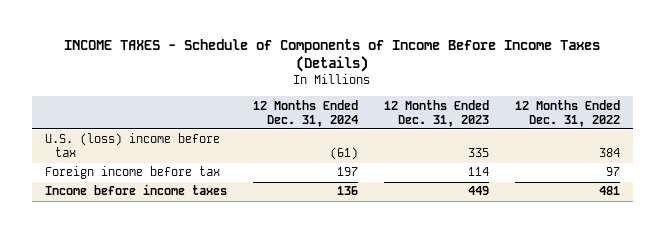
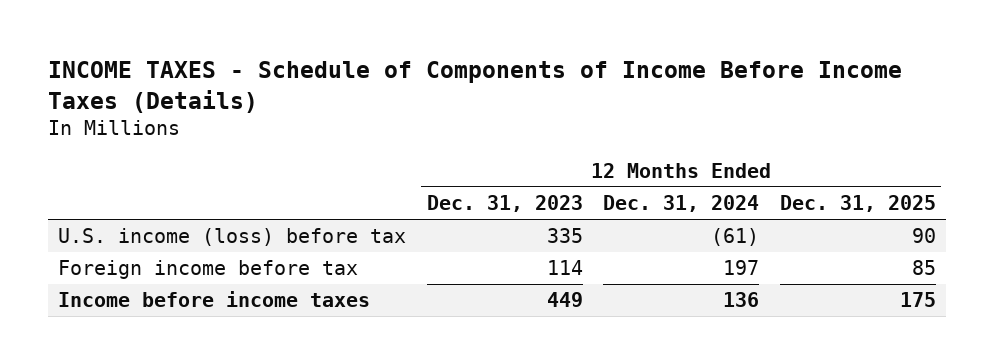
- | 12 Months Ended Dec. 31, 2024 | 12 Months Ended Dec. 31, 2023 | 12 Months Ended Dec. 31, 2022
+ | 12 Months Ended Dec. 31, 2023 | 12 Months Ended Dec. 31, 2024 | 12 Months Ended Dec. 31, 2025
- U.S. (loss) income before tax | (61) | 335 | 384
+ U.S. income (loss) before tax | 335 | (61) | 90

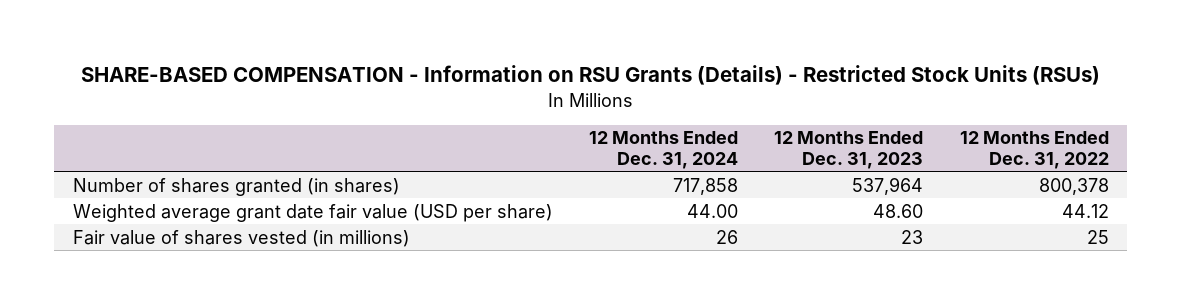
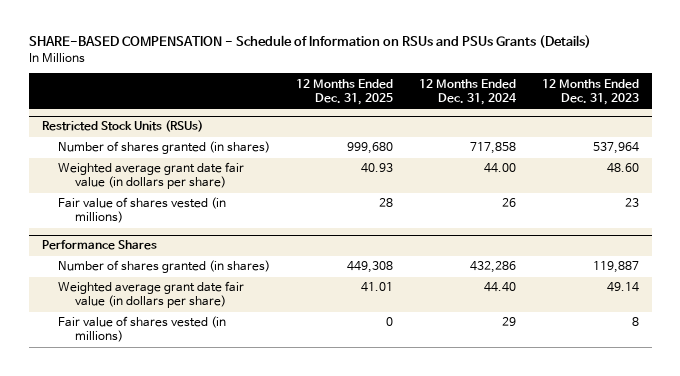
- SHARE-BASED COMPENSATION - Information on RSU Grants (Details) - Restricted Stock Units (RSUs)
+ SHARE-BASED COMPENSATION - Schedule of Information on RSUs and PSUs Grants (Details)
- | 12 Months Ended Dec. 31, 2024 | 12 Months Ended Dec. 31, 2023 | 12 Months Ended Dec. 31, 2022
+ | 12 Months Ended Dec. 31, 2025 | 12 Months Ended Dec. 31, 2024 | 12 Months Ended Dec. 31, 2023
+ Restricted Stock Units (RSUs)
- Weighted average grant date fair value (USD per share) | 44.00 | 48.60 | 44.12
+ Weighted average grant date fair value (in dollars per share) | 40.93 | 44.00 | 48.60
+ Performance Shares
+ Number of shares granted (in shares) | 449,308 | 432,286 | 119,887
+ Weighted average grant date fair value (in dollars per share) | 41.01 | 44.40 | 49.14
+ Fair value of shares vested (in millions) | 0 | 29 | 8

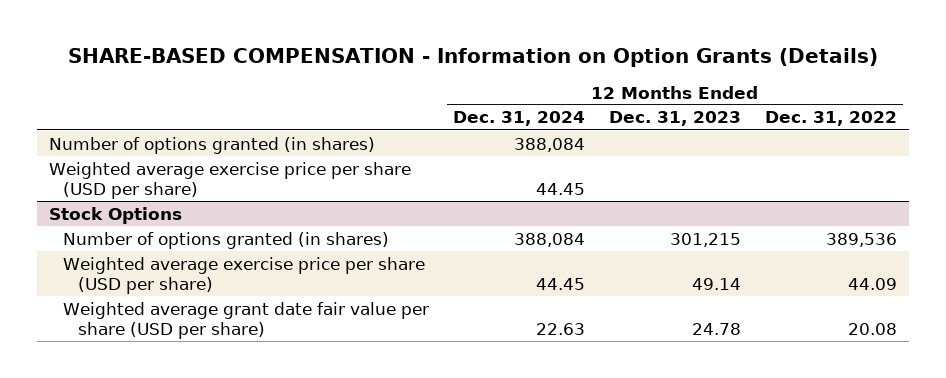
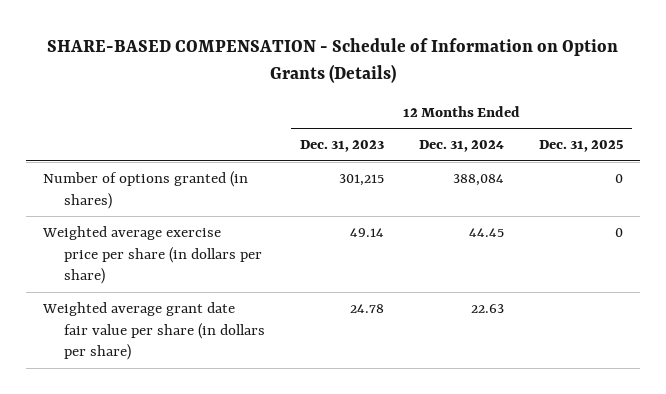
- SHARE-BASED COMPENSATION - Information on Option Grants (Details)
+ SHARE-BASED COMPENSATION - Schedule of Information on Option Grants (Details)
- | 12 Months Ended Dec. 31, 2024 | 12 Months Ended Dec. 31, 2023 | 12 Months Ended Dec. 31, 2022
+ | 12 Months Ended Dec. 31, 2023 | 12 Months Ended Dec. 31, 2024 | 12 Months Ended Dec. 31, 2025
- Number of options granted (in shares) | 388,084 | |
- Weighted average exercise price per share (USD per share) | 44.45 | |
- Stock Options
- Weighted average exercise price per share (USD per share) | 44.45 | 49.14 | 44.09
- Weighted average grant date fair value per share (USD per share) | 22.63 | 24.78 | 20.08
+ Weighted average exercise price per share (in dollars per share) | 49.14 | 44.45 | 0
+ Weighted average grant date fair value per share (in dollars per share) | 24.78 | 22.63 |

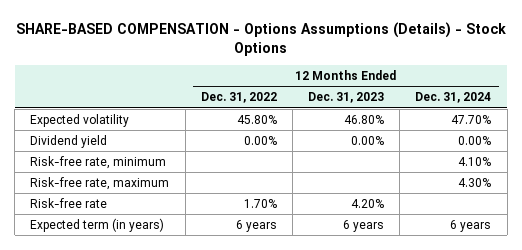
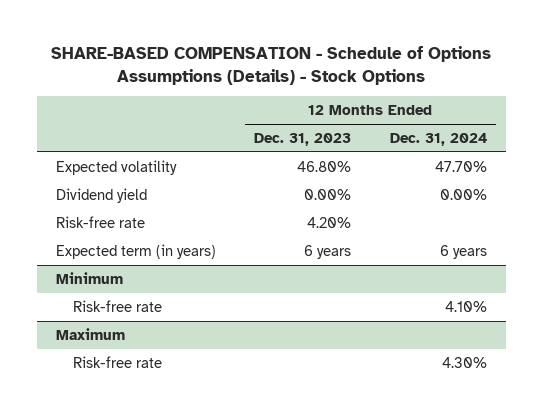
- SHARE-BASED COMPENSATION - Options Assumptions (Details) - Stock Options
+ SHARE-BASED COMPENSATION - Schedule of Options Assumptions (Details) - Stock Options
- | 12 Months Ended Dec. 31, 2022 | 12 Months Ended Dec. 31, 2023 | 12 Months Ended Dec. 31, 2024
+ | 12 Months Ended Dec. 31, 2023 | 12 Months Ended Dec. 31, 2024
- Risk-free rate, minimum | | | 4.10%
- Risk-free rate, maximum | | | 4.30%
+ Minimum
+ Risk-free rate | | 4.10%
+ Maximum
+ Risk-free rate | | 4.30%

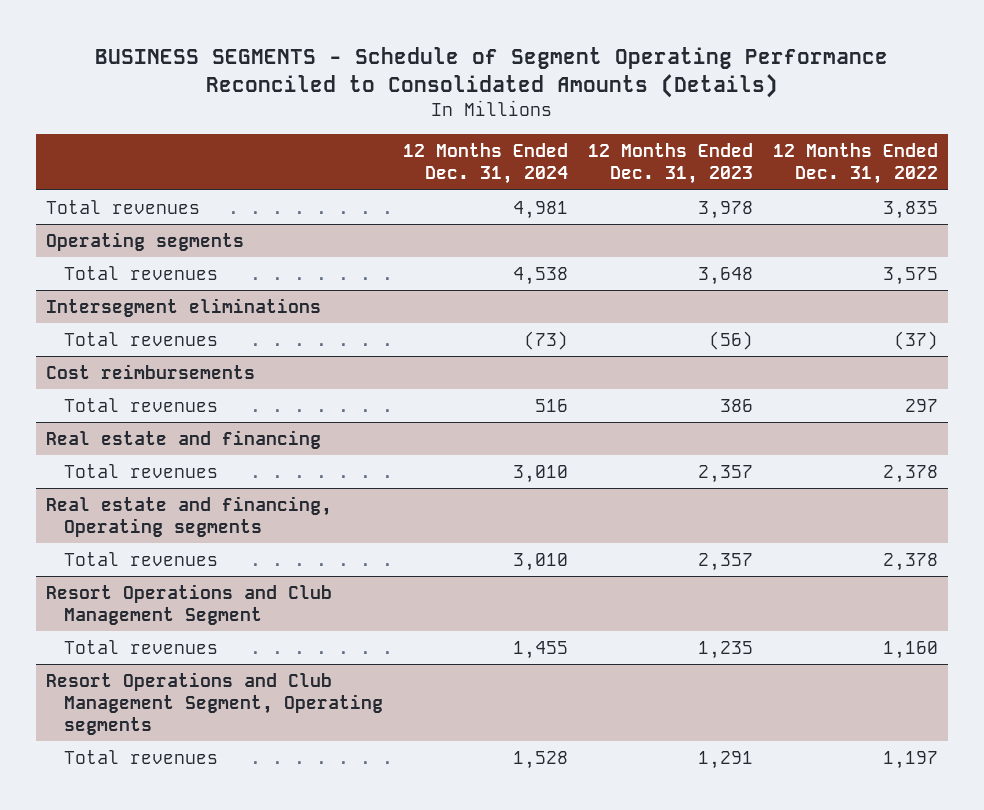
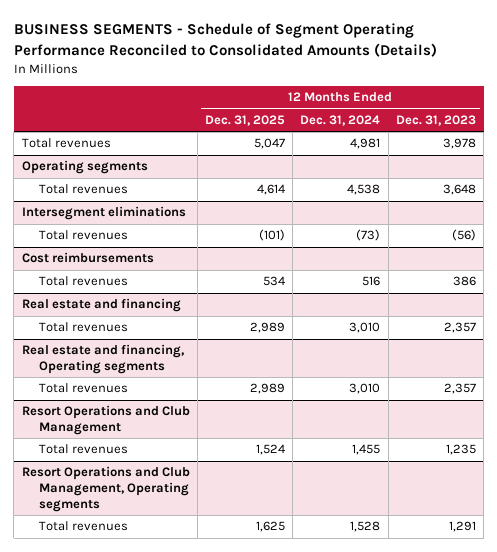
- | 12 Months Ended Dec. 31, 2024 | 12 Months Ended Dec. 31, 2023 | 12 Months Ended Dec. 31, 2022
+ | 12 Months Ended Dec. 31, 2025 | 12 Months Ended Dec. 31, 2024 | 12 Months Ended Dec. 31, 2023
- Resort Operations and Club Management Segment
+ Resort Operations and Club Management
- Resort Operations and Club Management Segment, Operating segments
+ Resort Operations and Club Management, Operating segments

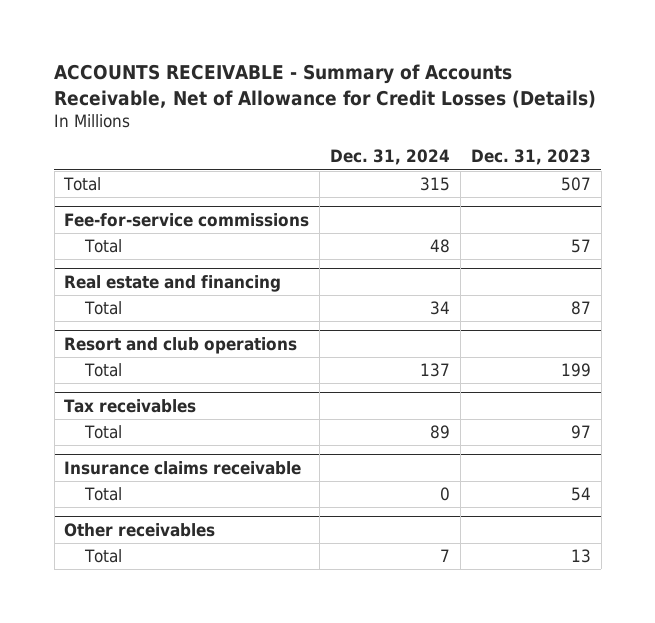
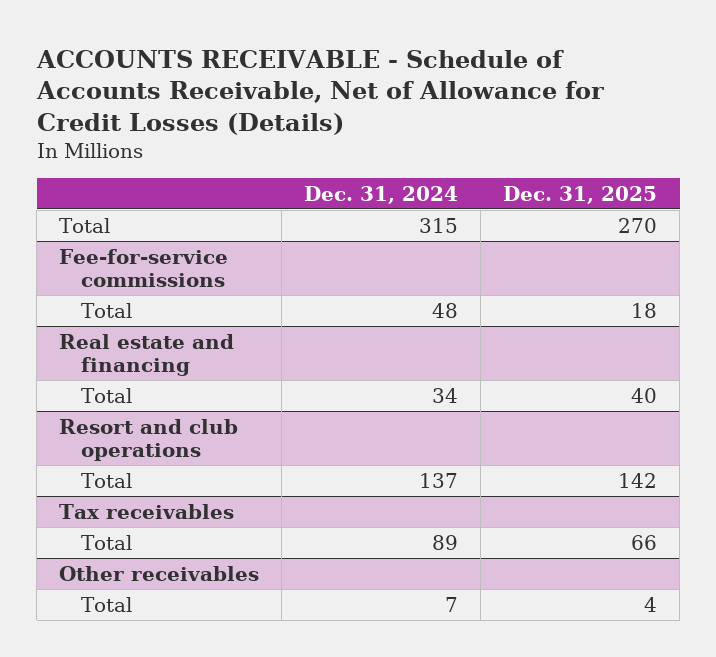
- ACCOUNTS RECEIVABLE - Summary of Accounts Receivable, Net of Allowance for Credit Losses (Details)
+ ACCOUNTS RECEIVABLE - Schedule of Accounts Receivable, Net of Allowance for Credit Losses (Details)
- | Dec. 31, 2024 | Dec. 31, 2023
+ | Dec. 31, 2024 | Dec. 31, 2025
- Insurance claims receivable
- Total | 0 | 54

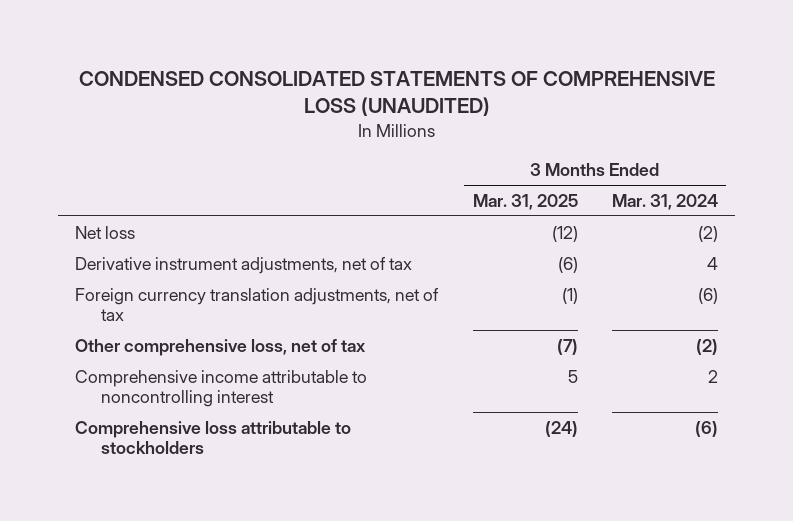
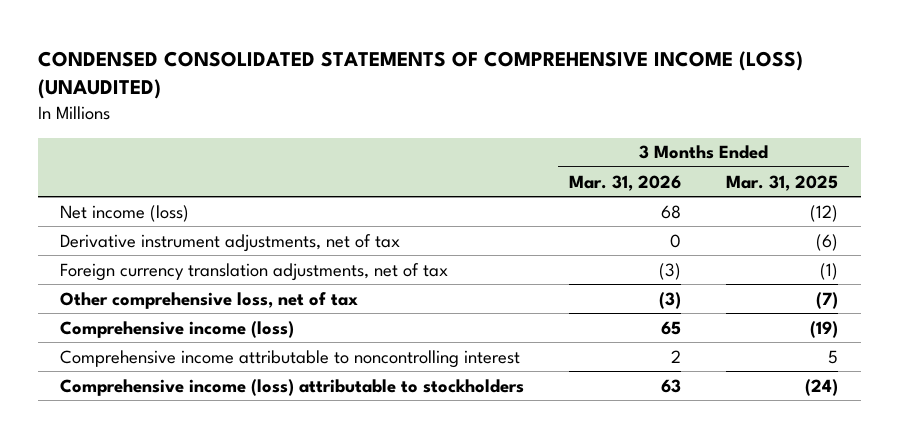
- CONDENSED CONSOLIDATED STATEMENTS OF COMPREHENSIVE LOSS (UNAUDITED)
+ CONDENSED CONSOLIDATED STATEMENTS OF COMPREHENSIVE INCOME (LOSS) (UNAUDITED)
- | 3 Months Ended Mar. 31, 2025 | 3 Months Ended Mar. 31, 2024
+ | 3 Months Ended Mar. 31, 2026 | 3 Months Ended Mar. 31, 2025
- Net loss | (12) | (2)
+ Net income (loss) | 68 | (12)
+ Comprehensive income (loss) | 65 | (19)
- Comprehensive loss attributable to stockholders | (24) | (6)
+ Comprehensive income (loss) attributable to stockholders | 63 | (24)

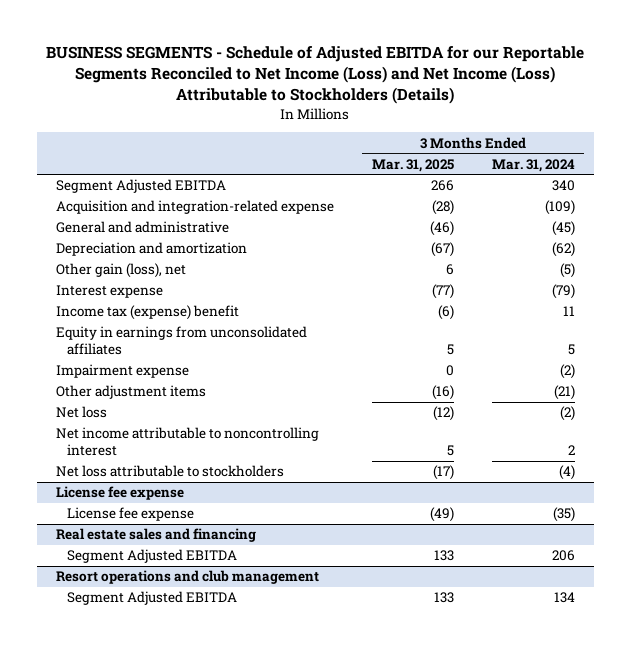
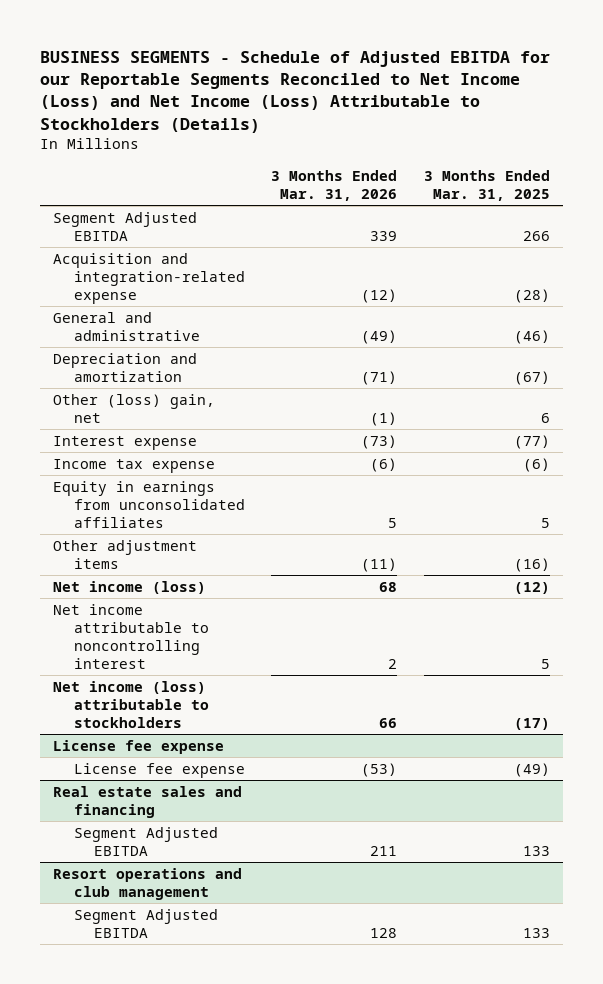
- | 3 Months Ended Mar. 31, 2025 | 3 Months Ended Mar. 31, 2024
+ | 3 Months Ended Mar. 31, 2026 | 3 Months Ended Mar. 31, 2025
- Other gain (loss), net | 6 | (5)
+ Other (loss) gain, net | (1) | 6
- Income tax (expense) benefit | (6) | 11
+ Income tax expense | (6) | (6)
- Impairment expense | 0 | (2)
- Net loss | (12) | (2)
+ Net income (loss) | 68 | (12)
- Net loss attributable to stockholders | (17) | (4)
+ Net income (loss) attributable to stockholders | 66 | (17)

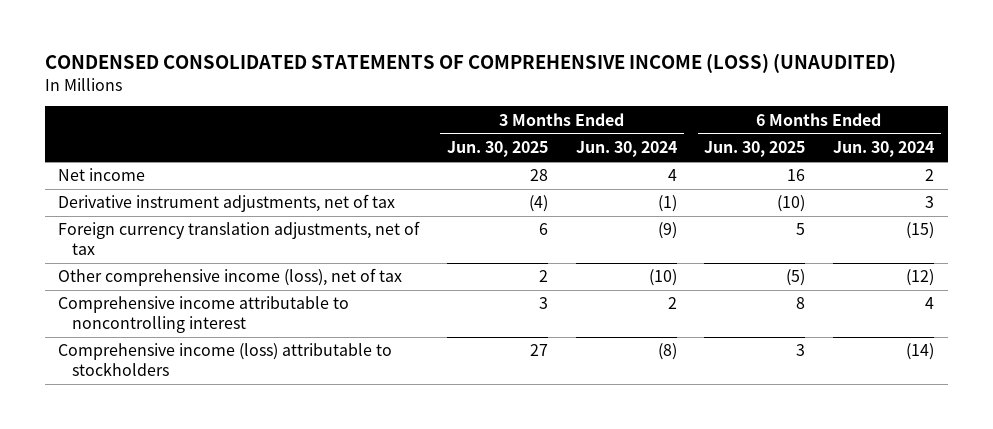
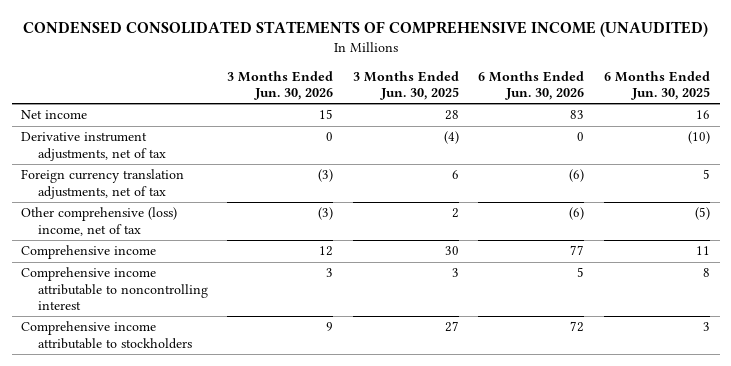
- CONDENSED CONSOLIDATED STATEMENTS OF COMPREHENSIVE INCOME (LOSS) (UNAUDITED)
+ CONDENSED CONSOLIDATED STATEMENTS OF COMPREHENSIVE INCOME (UNAUDITED)
- | 3 Months Ended Jun. 30, 2025 | 3 Months Ended Jun. 30, 2024 | 6 Months Ended Jun. 30, 2025 | 6 Months Ended Jun. 30, 2024
+ | 3 Months Ended Jun. 30, 2026 | 3 Months Ended Jun. 30, 2025 | 6 Months Ended Jun. 30, 2026 | 6 Months Ended Jun. 30, 2025
- Other comprehensive income (loss), net of tax | 2 | (10) | (5) | (12)
+ Other comprehensive (loss) income, net of tax | (3) | 2 | (6) | (5)
+ Comprehensive income | 12 | 30 | 77 | 11
- Comprehensive income (loss) attributable to stockholders | 27 | (8) | 3 | (14)
+ Comprehensive income attributable to stockholders | 9 | 27 | 72 | 3

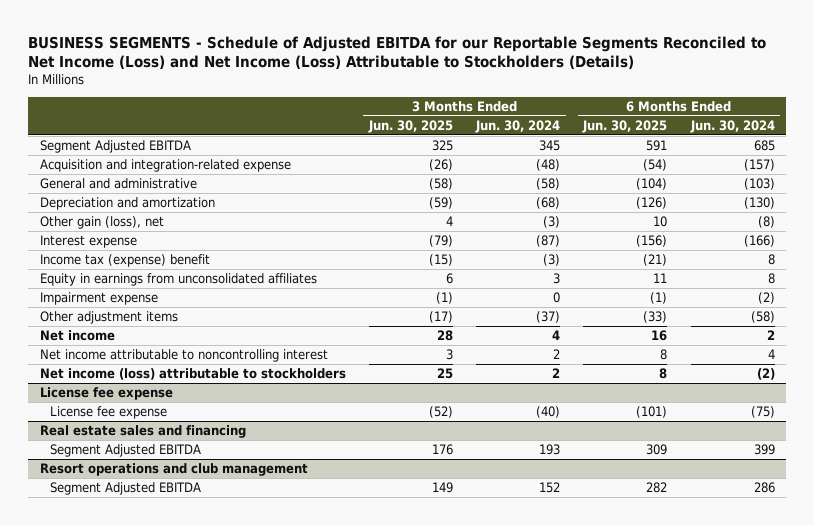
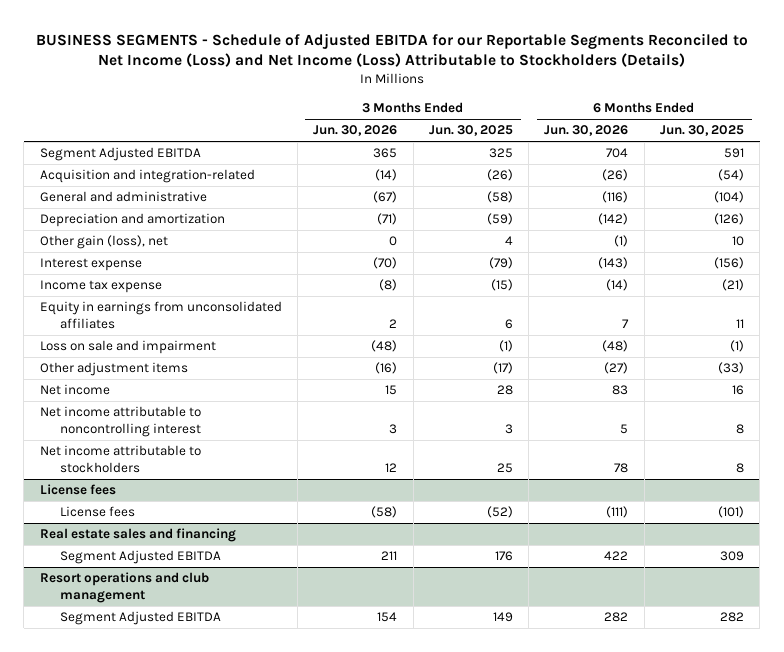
- | 3 Months Ended Jun. 30, 2025 | 3 Months Ended Jun. 30, 2024 | 6 Months Ended Jun. 30, 2025 | 6 Months Ended Jun. 30, 2024
+ | 3 Months Ended Jun. 30, 2026 | 3 Months Ended Jun. 30, 2025 | 6 Months Ended Jun. 30, 2026 | 6 Months Ended Jun. 30, 2025
- Acquisition and integration-related expense | (26) | (48) | (54) | (157)
+ Acquisition and integration-related | (14) | (26) | (26) | (54)
- Income tax (expense) benefit | (15) | (3) | (21) | 8
+ Income tax expense | (8) | (15) | (14) | (21)
- Impairment expense | (1) | 0 | (1) | (2)
+ Loss on sale and impairment | (48) | (1) | (48) | (1)
- Net income (loss) attributable to stockholders | 25 | 2 | 8 | (2)
- License fee expense
- License fee expense | (52) | (40) | (101) | (75)
+ Net income attributable to stockholders | 12 | 25 | 78 | 8
+ License fees
+ License fees | (58) | (52) | (111) | (101)

